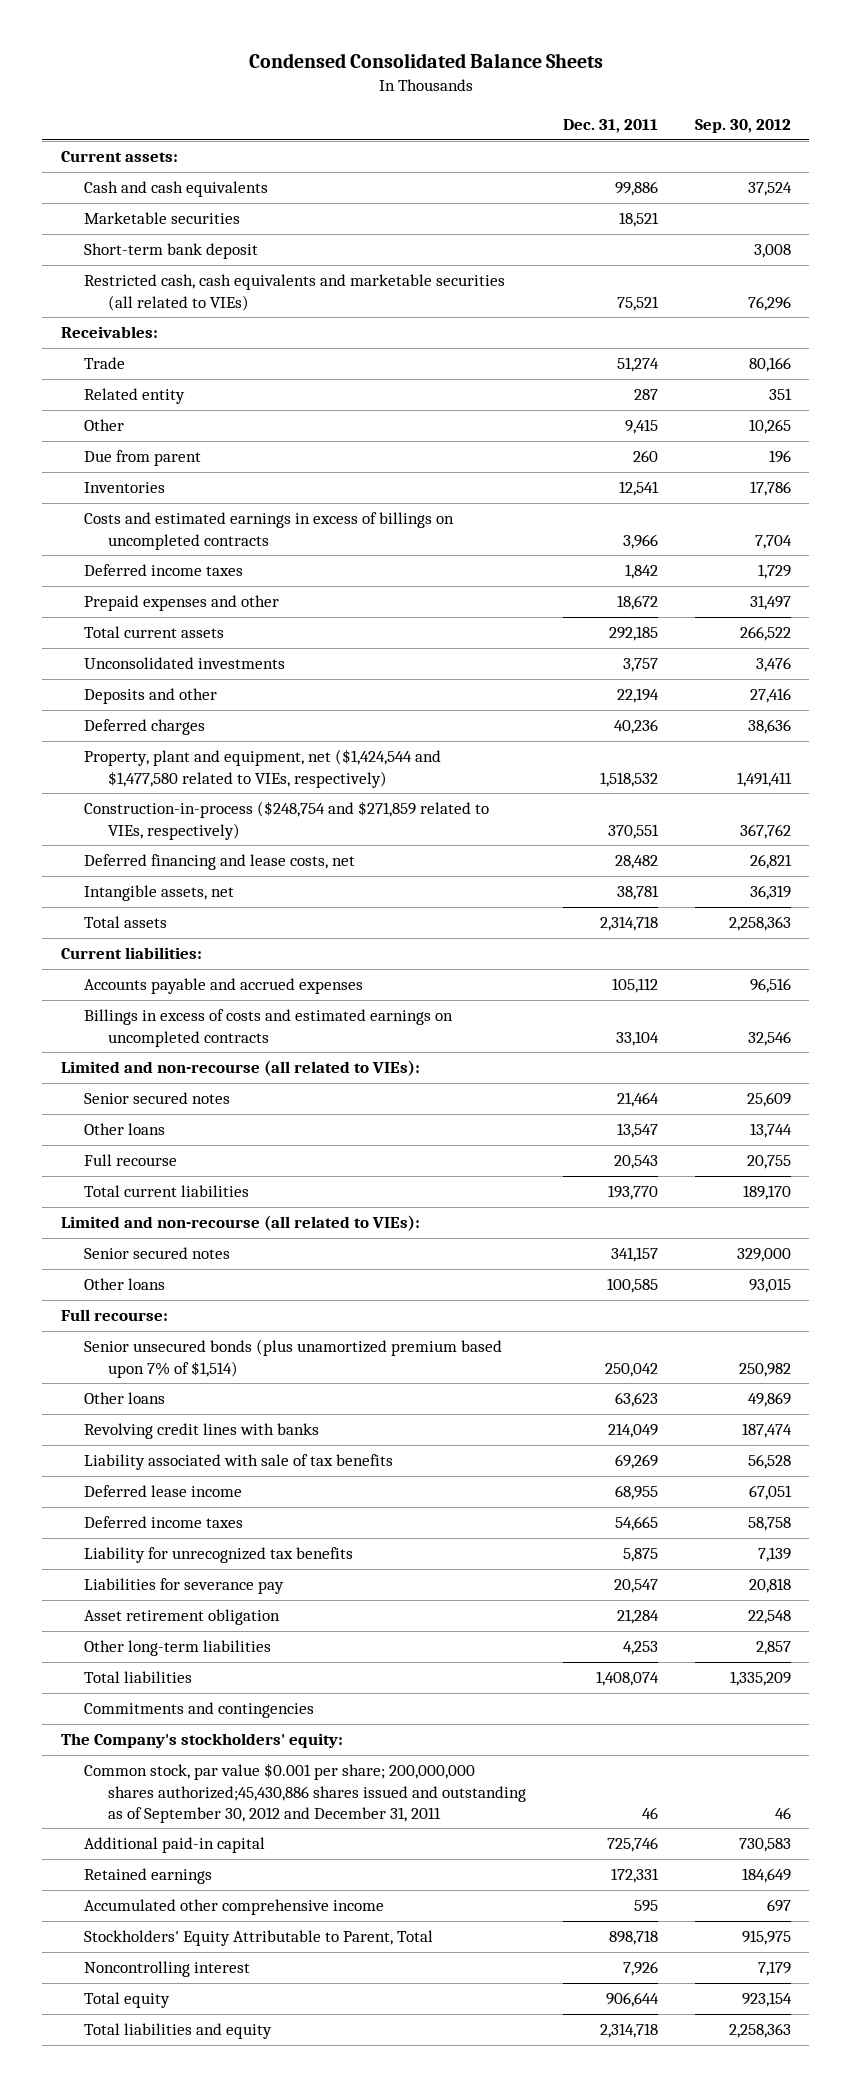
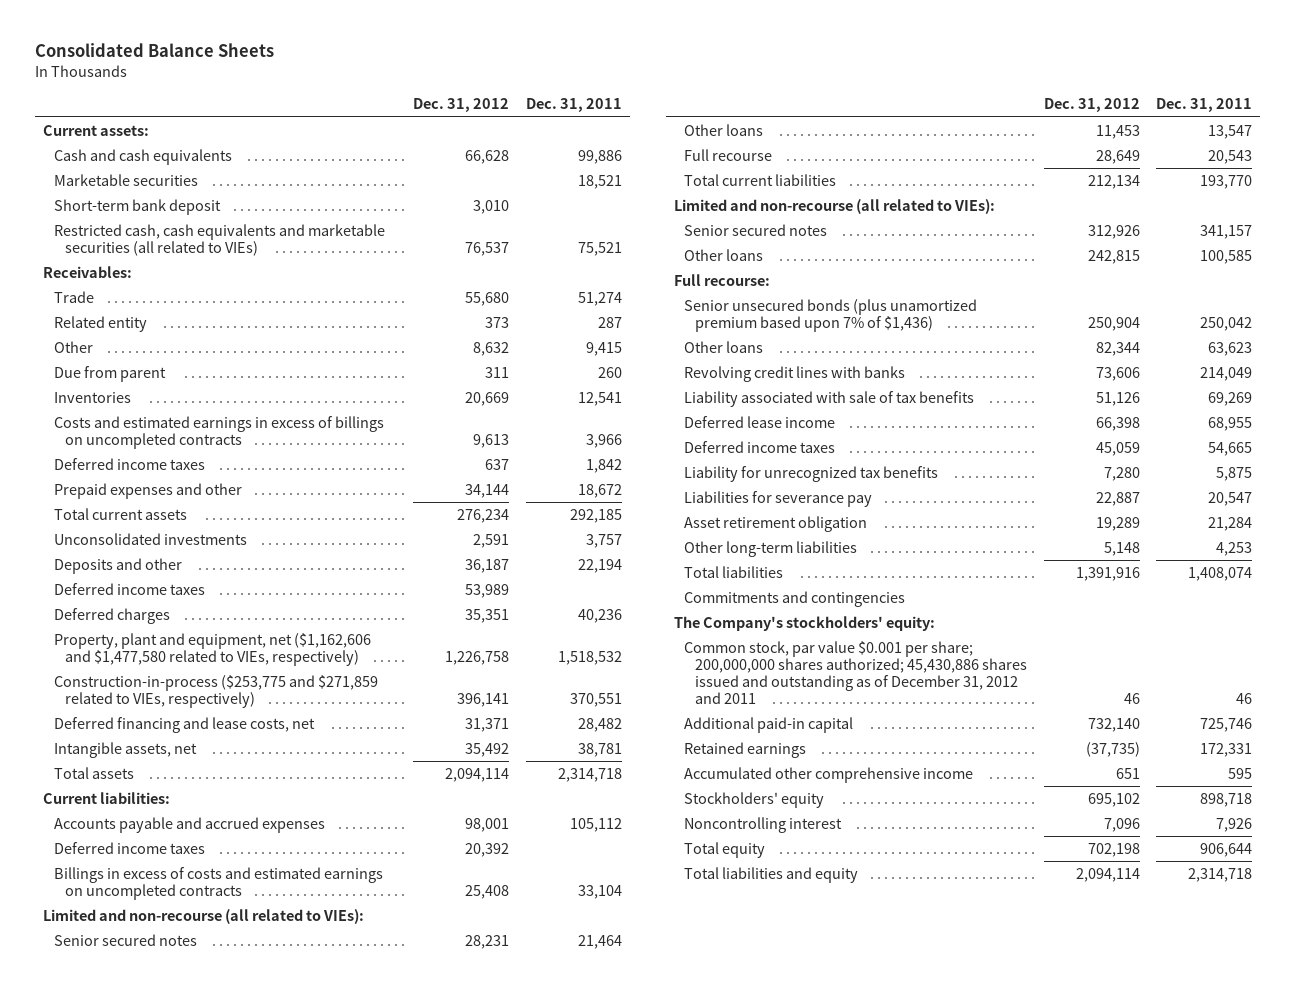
- Condensed Consolidated Balance Sheets
+ Consolidated Balance Sheets
- | Dec. 31, 2011 | Sep. 30, 2012
+ | Dec. 31, 2012 | Dec. 31, 2011
+ Deferred income taxes | 53,989 |
- Property, plant and equipment, net ($1,424,544 and $1,477,580 related to VIEs, respectively) | 1,518,532 | 1,491,411
- Construction-in-process ($248,754 and $271,859 related to VIEs, respectively) | 370,551 | 367,762
+ Property, plant and equipment, net ($1,162,606 and $1,477,580 related to VIEs, respectively) | 1,226,758 | 1,518,532
+ Construction-in-process ($253,775 and $271,859 related to VIEs, respectively) | 396,141 | 370,551
+ Deferred income taxes | 20,392 |
- Senior unsecured bonds (plus unamortized premium based upon 7% of $1,514) | 250,042 | 250,982
+ Senior unsecured bonds (plus unamortized premium based upon 7% of $1,436) | 250,904 | 250,042
- Common stock, par value $0.001 per share; 200,000,000 shares authorized;45,430,886 shares issued and outstanding as of September 30, 2012 and December 31, 2011 | 46 | 46
+ Common stock, par value $0.001 per share; 200,000,000 shares authorized; 45,430,886 shares issued and outstanding as of December 31, 2012 and 2011 | 46 | 46
- Stockholders' Equity Attributable to Parent, Total | 898,718 | 915,975
+ Stockholders' equity | 695,102 | 898,718

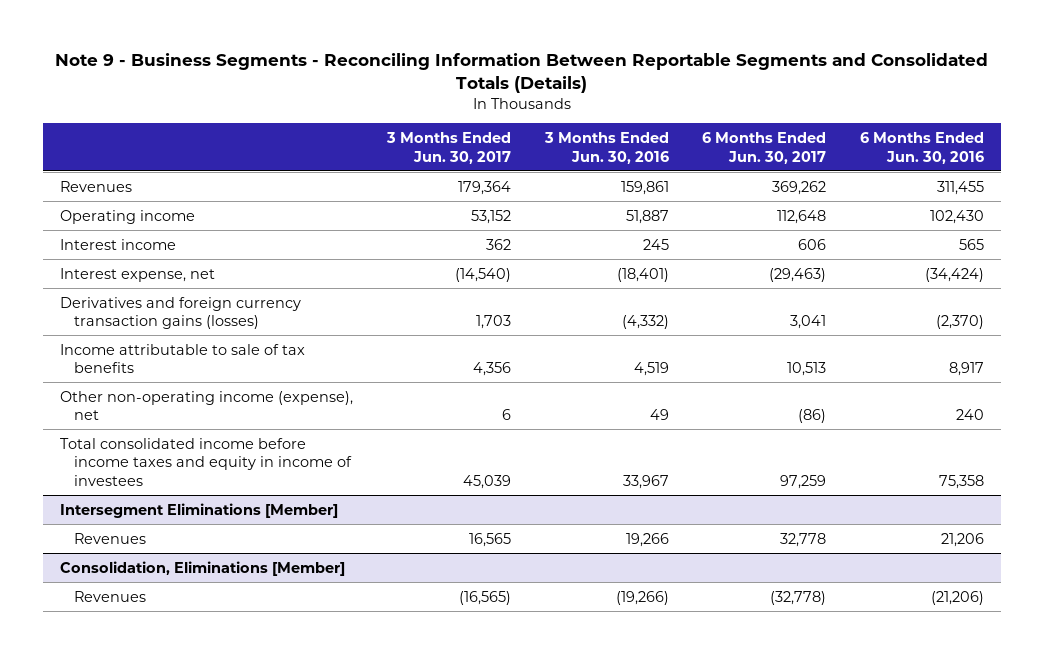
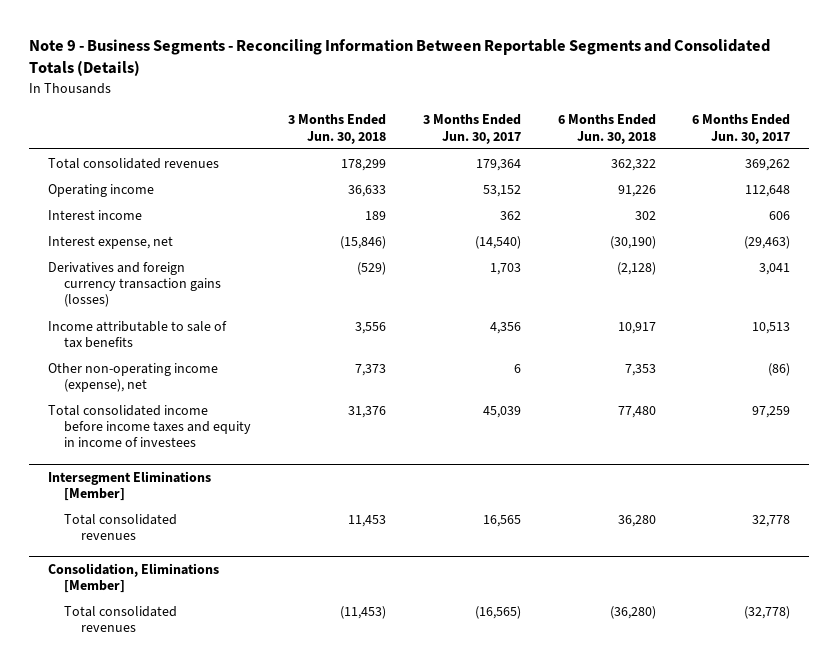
- | 3 Months Ended Jun. 30, 2017 | 3 Months Ended Jun. 30, 2016 | 6 Months Ended Jun. 30, 2017 | 6 Months Ended Jun. 30, 2016
+ | 3 Months Ended Jun. 30, 2018 | 3 Months Ended Jun. 30, 2017 | 6 Months Ended Jun. 30, 2018 | 6 Months Ended Jun. 30, 2017
- Revenues | 179,364 | 159,861 | 369,262 | 311,455
+ Total consolidated revenues | 178,299 | 179,364 | 362,322 | 369,262
@ Intersegment Eliminations [Member]
- Revenues | 16,565 | 19,266 | 32,778 | 21,206
+ Total consolidated revenues | 11,453 | 16,565 | 36,280 | 32,778
@ Consolidation, Eliminations [Member]
- Revenues | (16,565) | (19,266) | (32,778) | (21,206)
+ Total consolidated revenues | (11,453) | (16,565) | (36,280) | (32,778)

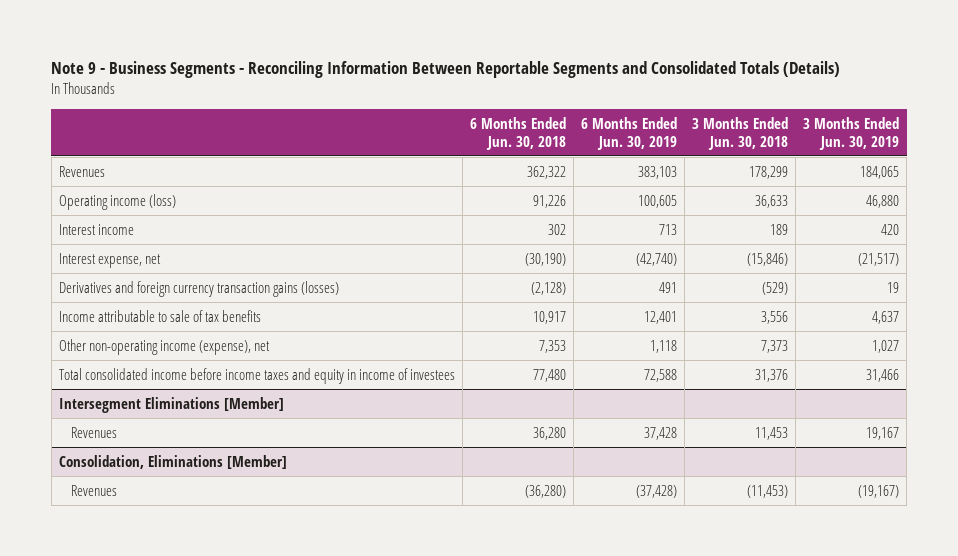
- | 3 Months Ended Jun. 30, 2018 | 3 Months Ended Jun. 30, 2017 | 6 Months Ended Jun. 30, 2018 | 6 Months Ended Jun. 30, 2017
+ | 6 Months Ended Jun. 30, 2018 | 6 Months Ended Jun. 30, 2019 | 3 Months Ended Jun. 30, 2018 | 3 Months Ended Jun. 30, 2019
- Total consolidated revenues | 178,299 | 179,364 | 362,322 | 369,262
- Operating income | 36,633 | 53,152 | 91,226 | 112,648
+ Revenues | 362,322 | 383,103 | 178,299 | 184,065
+ Operating income (loss) | 91,226 | 100,605 | 36,633 | 46,880
@ Intersegment Eliminations [Member]
- Total consolidated revenues | 11,453 | 16,565 | 36,280 | 32,778
+ Revenues | 36,280 | 37,428 | 11,453 | 19,167
@ Consolidation, Eliminations [Member]
- Total consolidated revenues | (11,453) | (16,565) | (36,280) | (32,778)
+ Revenues | (36,280) | (37,428) | (11,453) | (19,167)

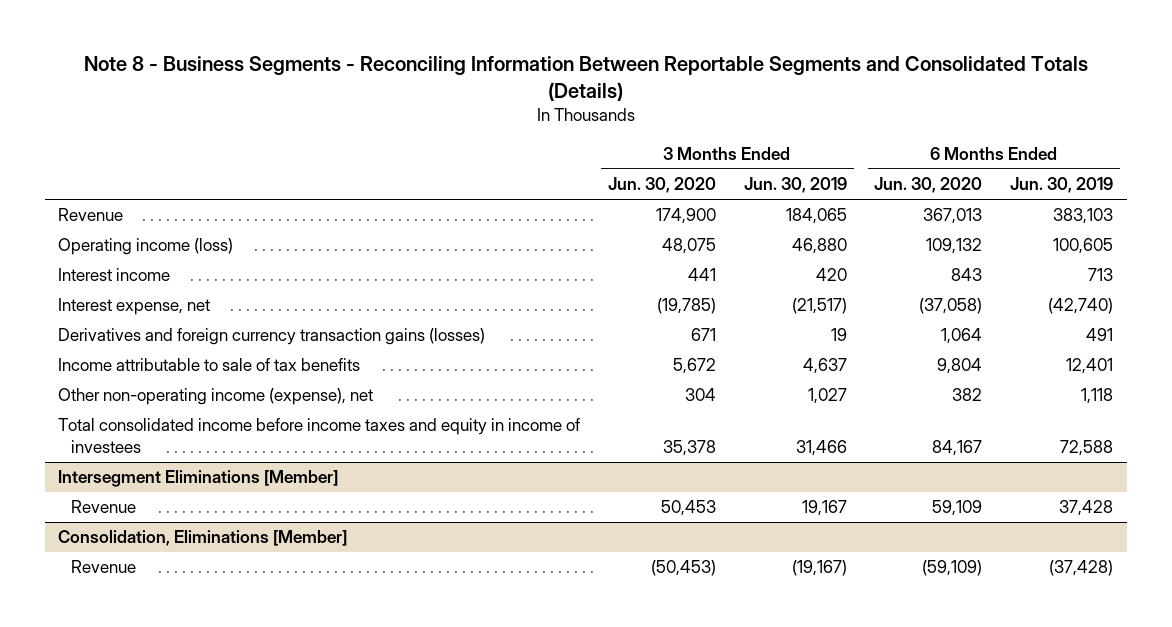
- Note 9 - Business Segments - Reconciling Information Between Reportable Segments and Consolidated Totals (Details)
+ Note 8 - Business Segments - Reconciling Information Between Reportable Segments and Consolidated Totals (Details)
- | 6 Months Ended Jun. 30, 2018 | 6 Months Ended Jun. 30, 2019 | 3 Months Ended Jun. 30, 2018 | 3 Months Ended Jun. 30, 2019
+ | 3 Months Ended Jun. 30, 2020 | 3 Months Ended Jun. 30, 2019 | 6 Months Ended Jun. 30, 2020 | 6 Months Ended Jun. 30, 2019
- Revenues | 362,322 | 383,103 | 178,299 | 184,065
+ Revenue | 174,900 | 184,065 | 367,013 | 383,103
@ Intersegment Eliminations [Member]
- Revenues | 36,280 | 37,428 | 11,453 | 19,167
+ Revenue | 50,453 | 19,167 | 59,109 | 37,428
@ Consolidation, Eliminations [Member]
- Revenues | (36,280) | (37,428) | (11,453) | (19,167)
+ Revenue | (50,453) | (19,167) | (59,109) | (37,428)

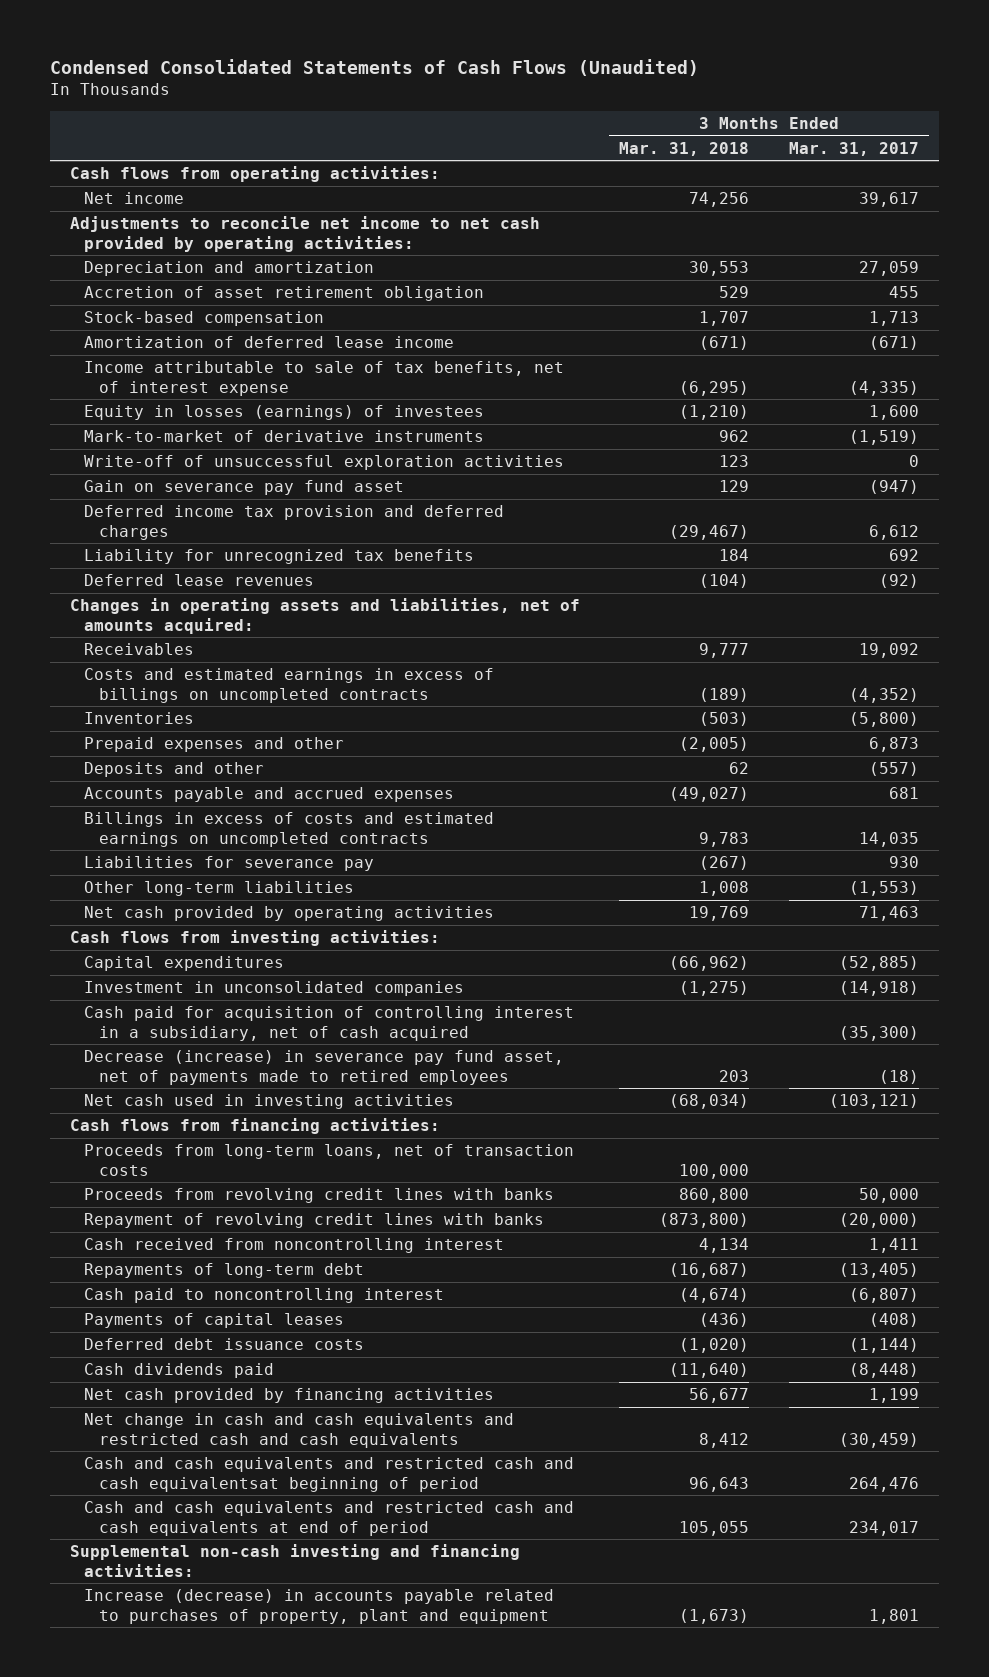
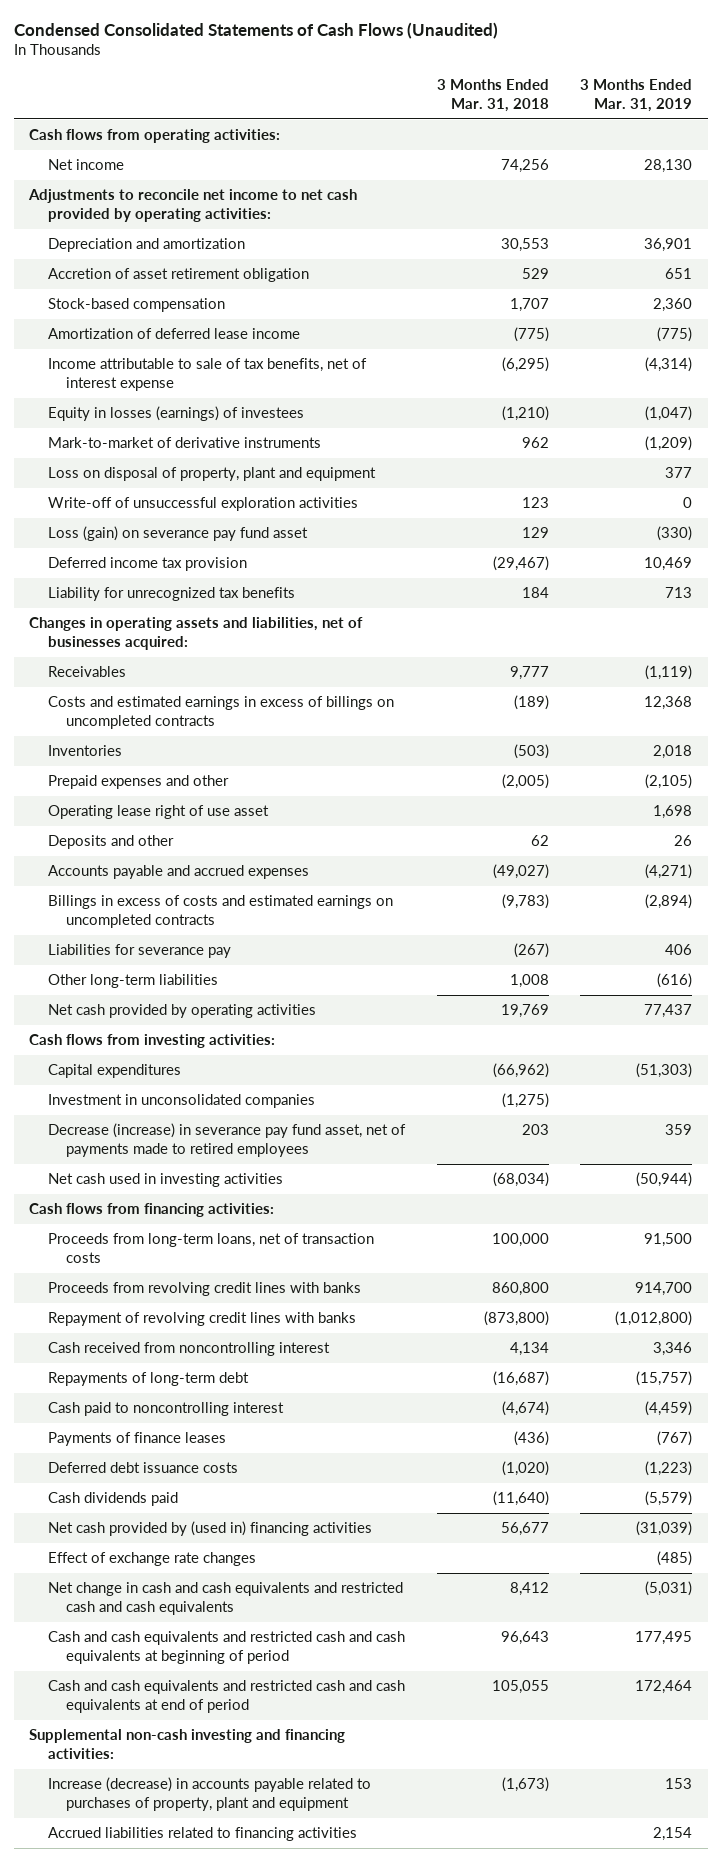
- | 3 Months Ended Mar. 31, 2018 | 3 Months Ended Mar. 31, 2017
+ | 3 Months Ended Mar. 31, 2018 | 3 Months Ended Mar. 31, 2019
- Amortization of deferred lease income | (671) | (671)
+ Amortization of deferred lease income | (775) | (775)
+ Loss on disposal of property, plant and equipment | | 377
- Gain on severance pay fund asset | 129 | (947)
- Deferred income tax provision and deferred charges | (29,467) | 6,612
+ Loss (gain) on severance pay fund asset | 129 | (330)
+ Deferred income tax provision | (29,467) | 10,469
- Deferred lease revenues | (104) | (92)
- Changes in operating assets and liabilities, net of amounts acquired:
+ Changes in operating assets and liabilities, net of businesses acquired:
+ Operating lease right of use asset | | 1,698
- Billings in excess of costs and estimated earnings on uncompleted contracts | 9,783 | 14,035
+ Billings in excess of costs and estimated earnings on uncompleted contracts | (9,783) | (2,894)
- Cash paid for acquisition of controlling interest in a subsidiary, net of cash acquired | | (35,300)
- Payments of capital leases | (436) | (408)
+ Payments of finance leases | (436) | (767)
- Net cash provided by financing activities | 56,677 | 1,199
+ Net cash provided by (used in) financing activities | 56,677 | (31,039)
+ Effect of exchange rate changes | | (485)
- Cash and cash equivalents and restricted cash and cash equivalentsat beginning of period | 96,643 | 264,476
+ Cash and cash equivalents and restricted cash and cash equivalents at beginning of period | 96,643 | 177,495
+ Accrued liabilities related to financing activities | | 2,154

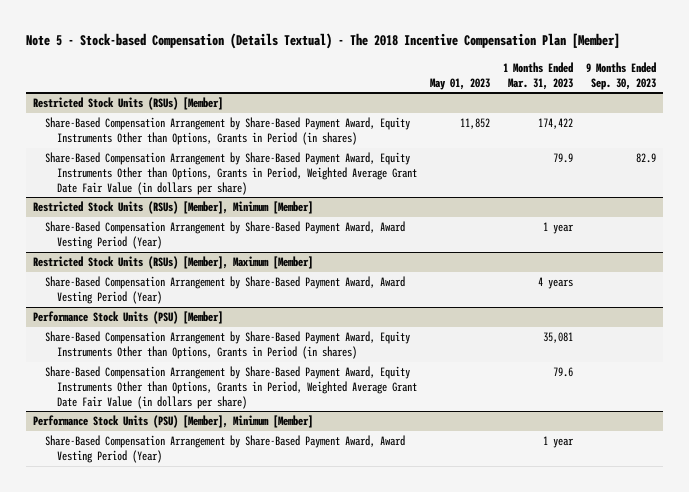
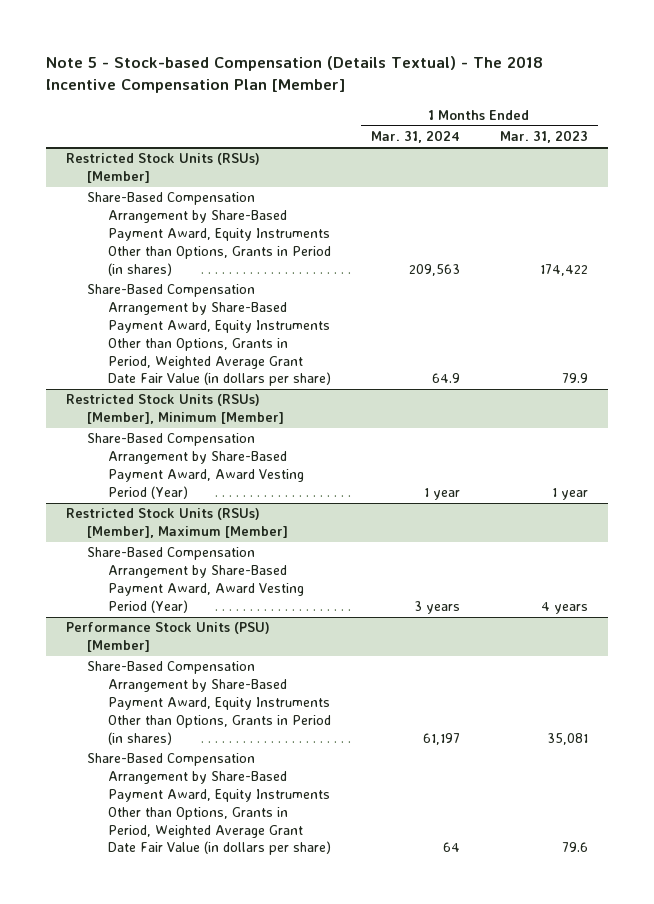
- | May 01, 2023 | 1 Months Ended Mar. 31, 2023 | 9 Months Ended Sep. 30, 2023
+ | 1 Months Ended Mar. 31, 2024 | 1 Months Ended Mar. 31, 2023
- Performance Stock Units (PSU) [Member], Minimum [Member]
- Share-Based Compensation Arrangement by Share-Based Payment Award, Award Vesting Period (Year) | | 1 year |

